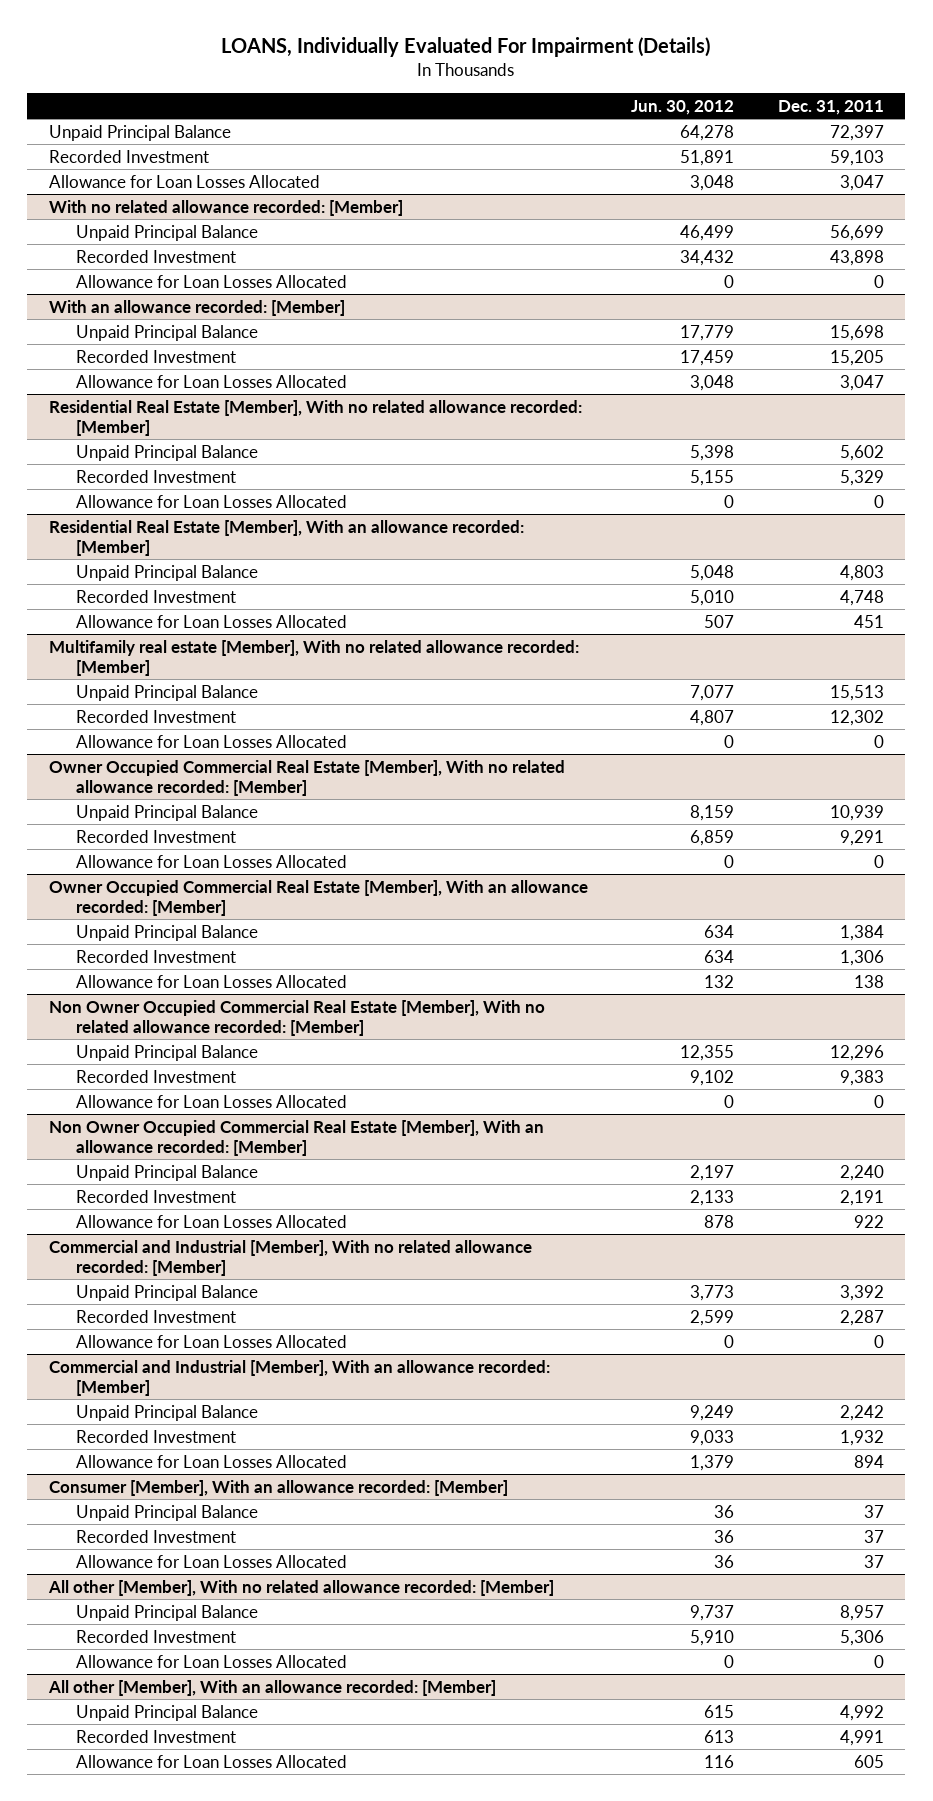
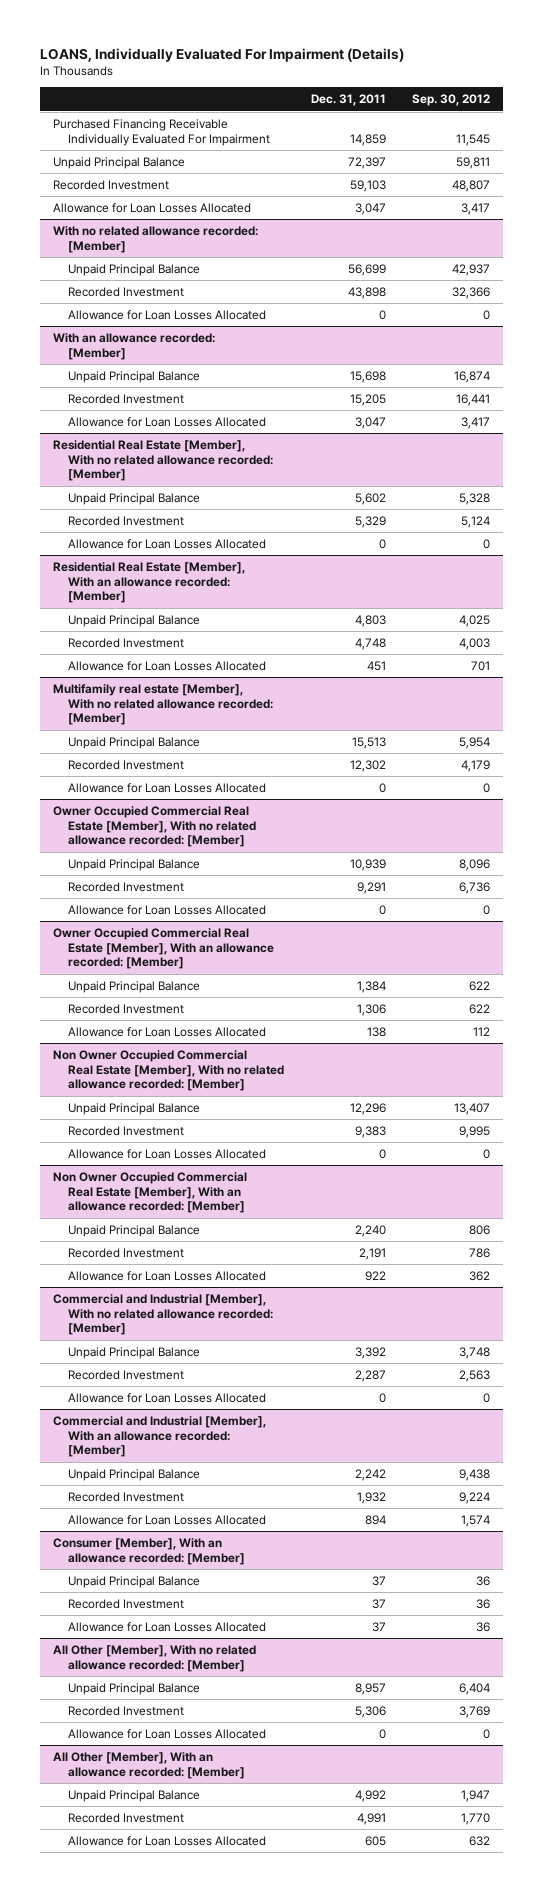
- | Jun. 30, 2012 | Dec. 31, 2011
+ | Dec. 31, 2011 | Sep. 30, 2012
+ Purchased Financing Receivable Individually Evaluated For Impairment | 14,859 | 11,545
- All other [Member], With no related allowance recorded: [Member]
+ All Other [Member], With no related allowance recorded: [Member]
- All other [Member], With an allowance recorded: [Member]
+ All Other [Member], With an allowance recorded: [Member]

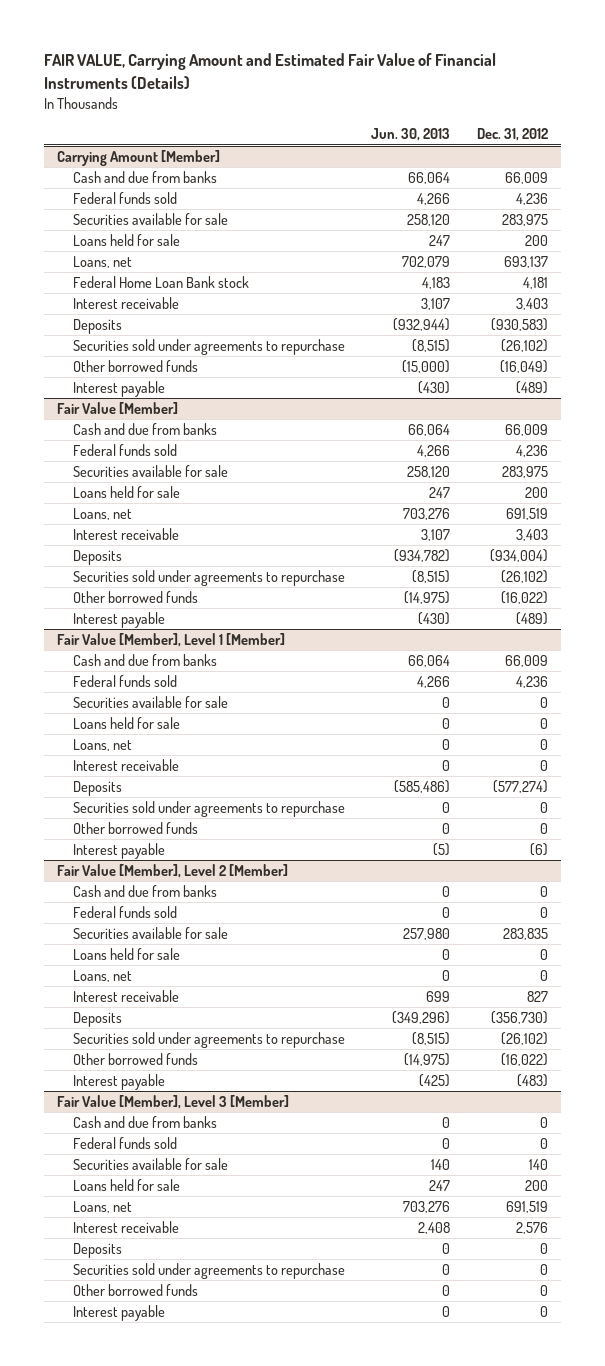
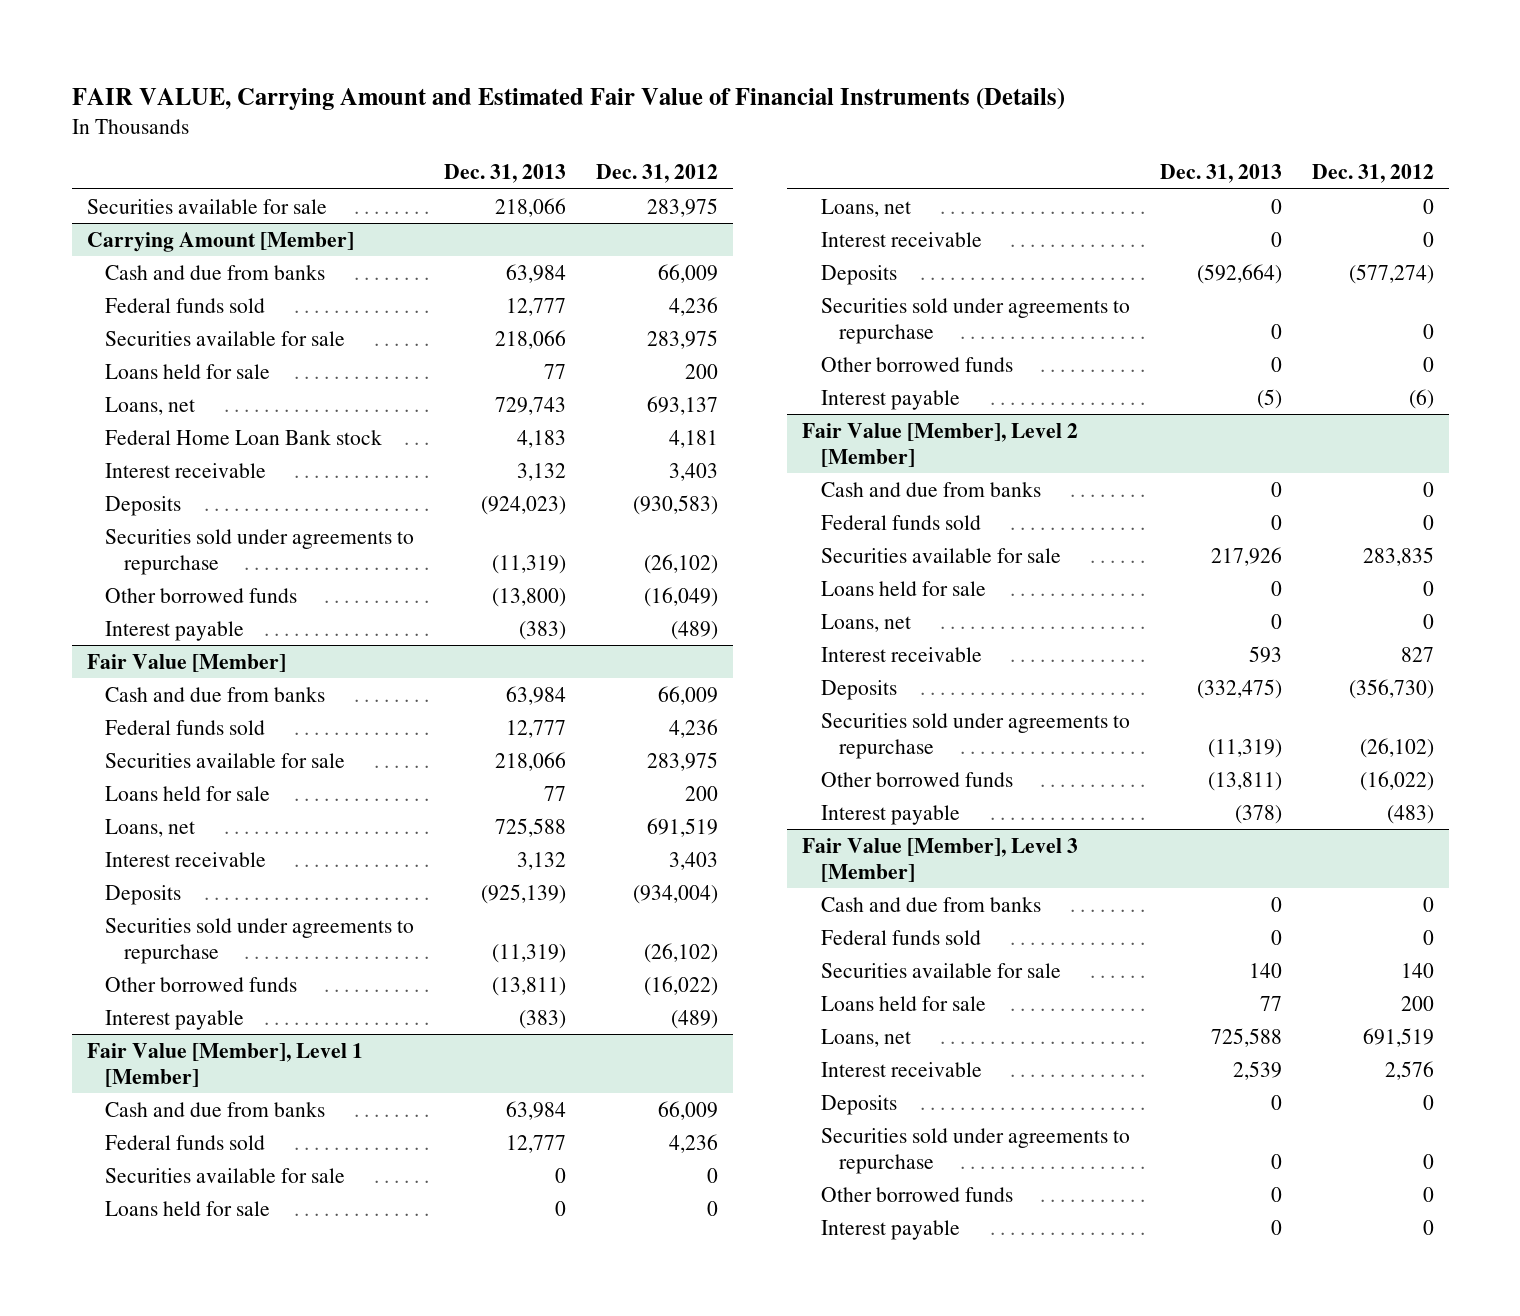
- | Jun. 30, 2013 | Dec. 31, 2012
+ | Dec. 31, 2013 | Dec. 31, 2012
+ Securities available for sale | 218,066 | 283,975

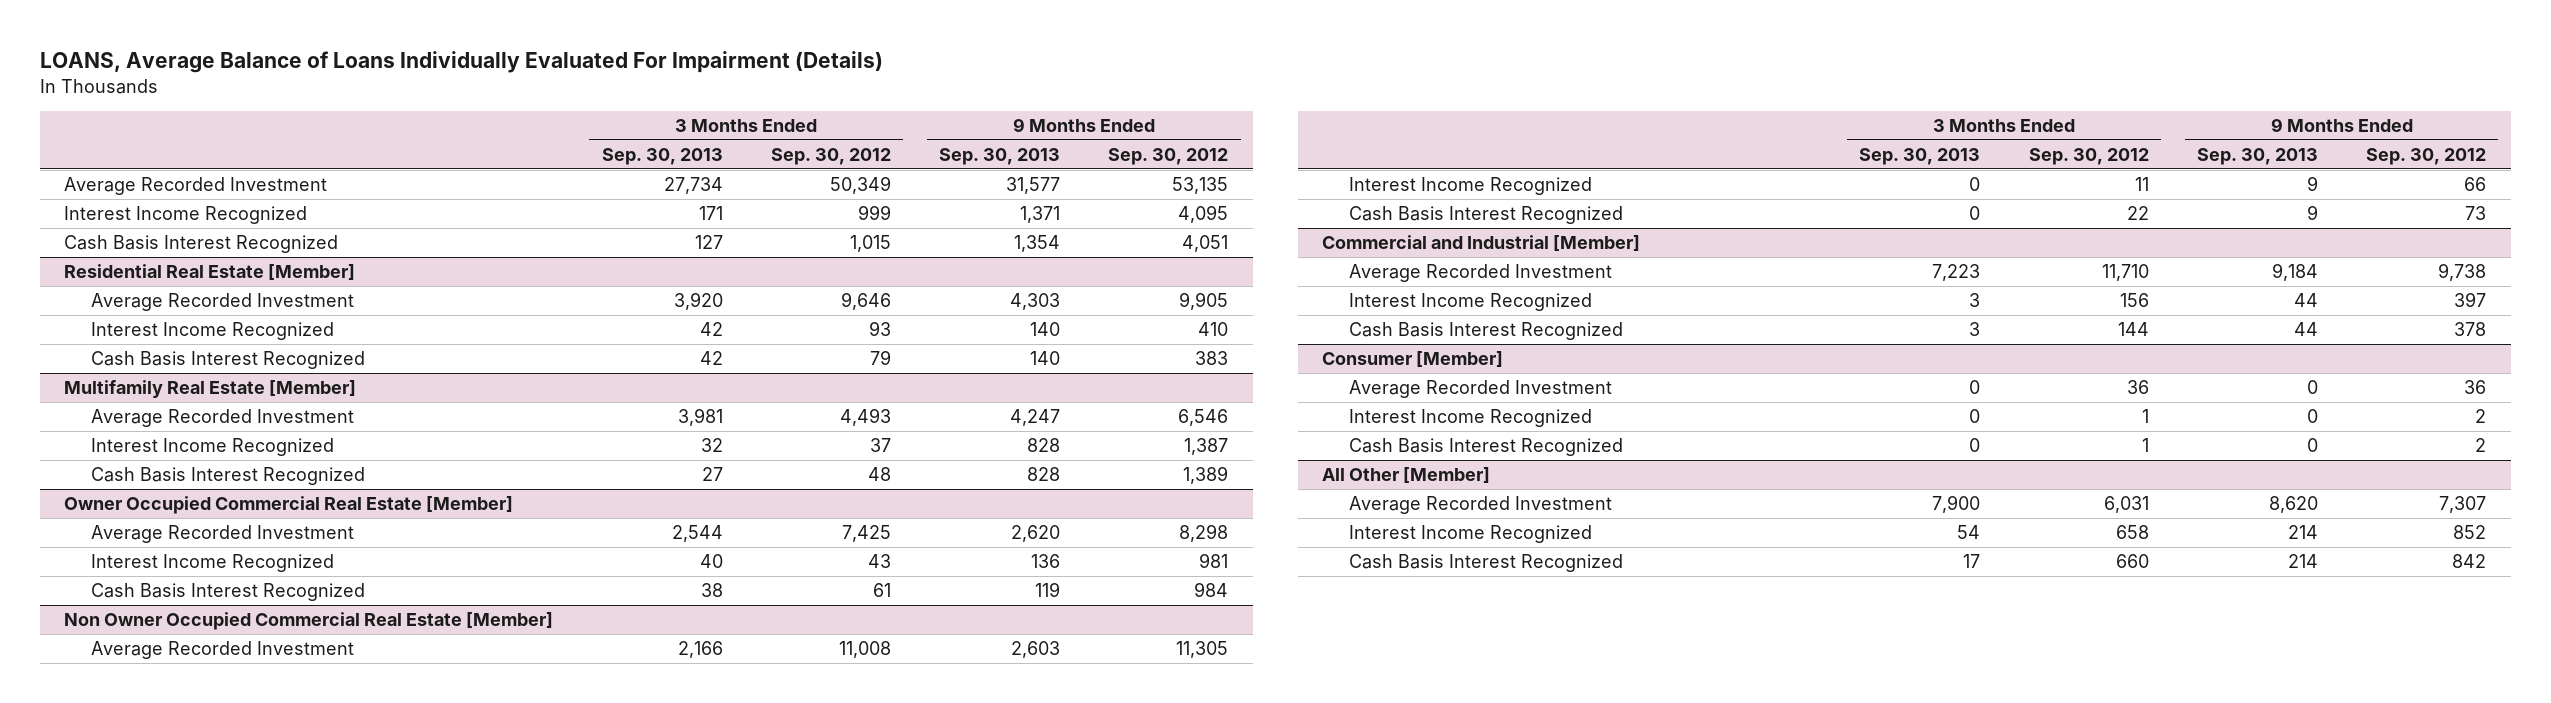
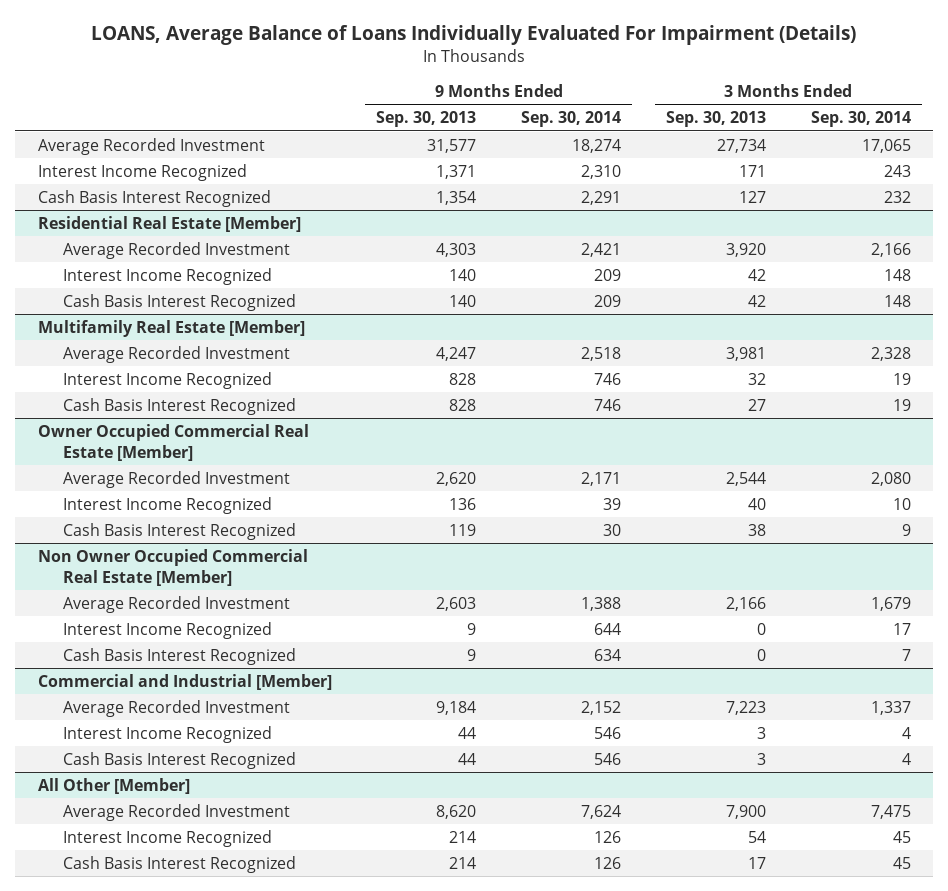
- | 3 Months Ended Sep. 30, 2013 | 3 Months Ended Sep. 30, 2012 | 9 Months Ended Sep. 30, 2013 | 9 Months Ended Sep. 30, 2012
+ | 9 Months Ended Sep. 30, 2013 | 9 Months Ended Sep. 30, 2014 | 3 Months Ended Sep. 30, 2013 | 3 Months Ended Sep. 30, 2014
- Consumer [Member]
- Average Recorded Investment | 0 | 36 | 0 | 36
- Interest Income Recognized | 0 | 1 | 0 | 2
- Cash Basis Interest Recognized | 0 | 1 | 0 | 2

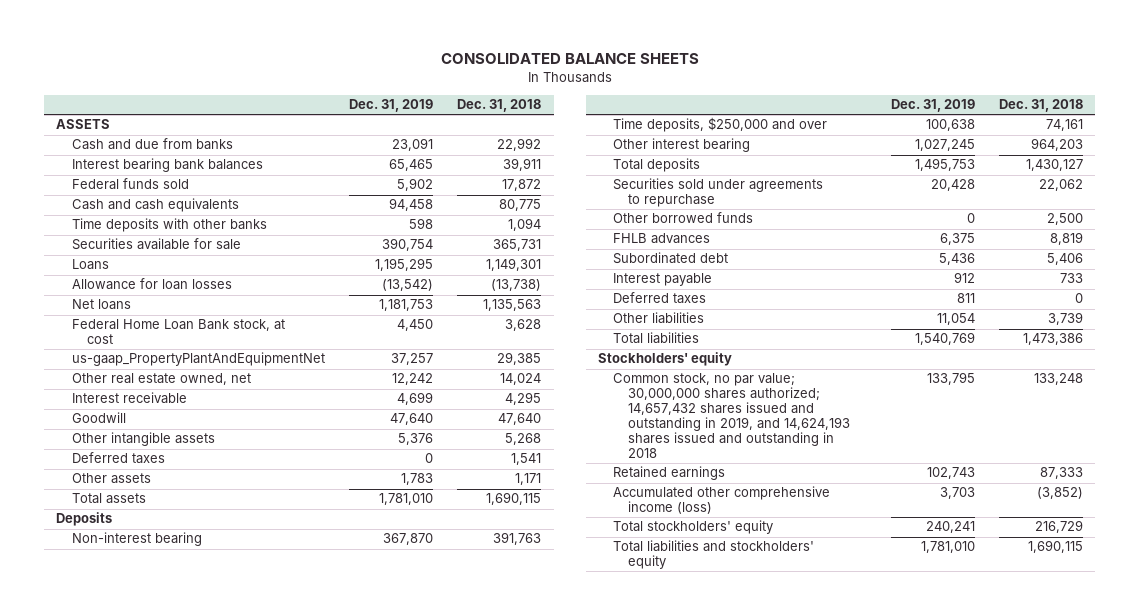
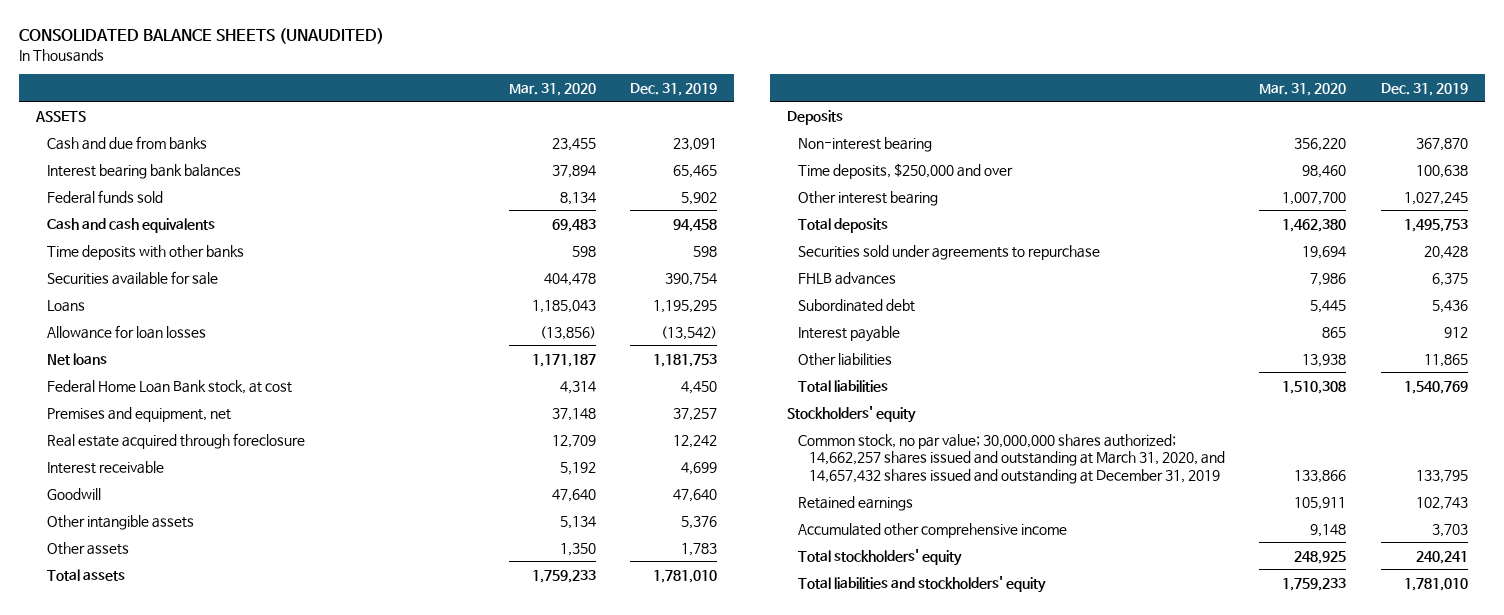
- CONSOLIDATED BALANCE SHEETS
+ CONSOLIDATED BALANCE SHEETS (UNAUDITED)
- | Dec. 31, 2019 | Dec. 31, 2018
+ | Mar. 31, 2020 | Dec. 31, 2019
- us-gaap_PropertyPlantAndEquipmentNet | 37,257 | 29,385
- Other real estate owned, net | 12,242 | 14,024
+ Premises and equipment, net | 37,148 | 37,257
+ Real estate acquired through foreclosure | 12,709 | 12,242
- Deferred taxes | 0 | 1,541
- Other borrowed funds | 0 | 2,500
- Deferred taxes | 811 | 0
- Other liabilities | 11,054 | 3,739
+ Other liabilities | 13,938 | 11,865
- Common stock, no par value; 30,000,000 shares authorized; 14,657,432 shares issued and outstanding in 2019, and 14,624,193 shares issued and outstanding in 2018 | 133,795 | 133,248
+ Common stock, no par value; 30,000,000 shares authorized; 14,662,257 shares issued and outstanding at March 31, 2020, and 14,657,432 shares issued and outstanding at December 31, 2019 | 133,866 | 133,795
- Accumulated other comprehensive income (loss) | 3,703 | (3,852)
+ Accumulated other comprehensive income | 9,148 | 3,703

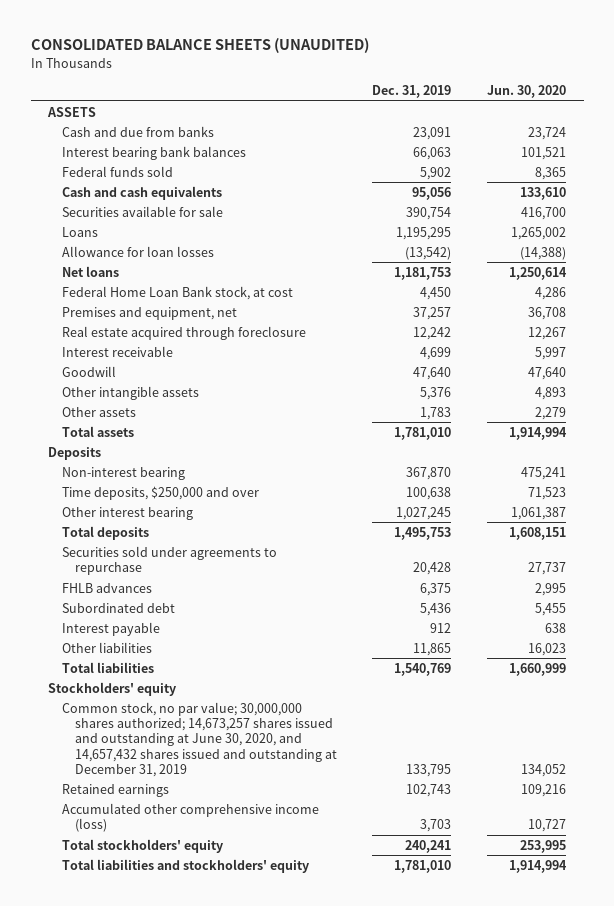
- | Mar. 31, 2020 | Dec. 31, 2019
+ | Dec. 31, 2019 | Jun. 30, 2020
- Interest bearing bank balances | 37,894 | 65,465
+ Interest bearing bank balances | 66,063 | 101,521
- Cash and cash equivalents | 69,483 | 94,458
- Time deposits with other banks | 598 | 598
+ Cash and cash equivalents | 95,056 | 133,610
- Common stock, no par value; 30,000,000 shares authorized; 14,662,257 shares issued and outstanding at March 31, 2020, and 14,657,432 shares issued and outstanding at December 31, 2019 | 133,866 | 133,795
+ Common stock, no par value; 30,000,000 shares authorized; 14,673,257 shares issued and outstanding at June 30, 2020, and 14,657,432 shares issued and outstanding at December 31, 2019 | 133,795 | 134,052
- Accumulated other comprehensive income | 9,148 | 3,703
+ Accumulated other comprehensive income (loss) | 3,703 | 10,727

